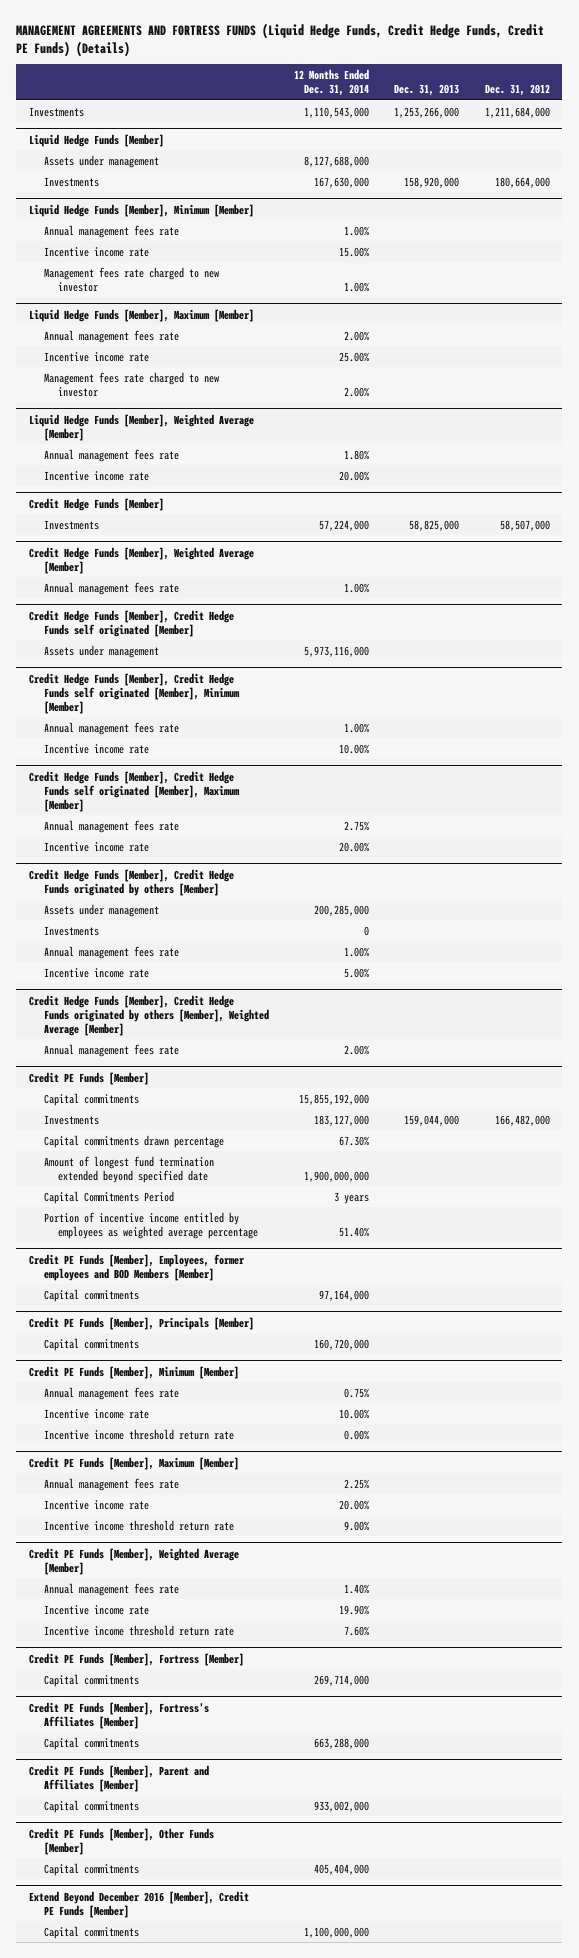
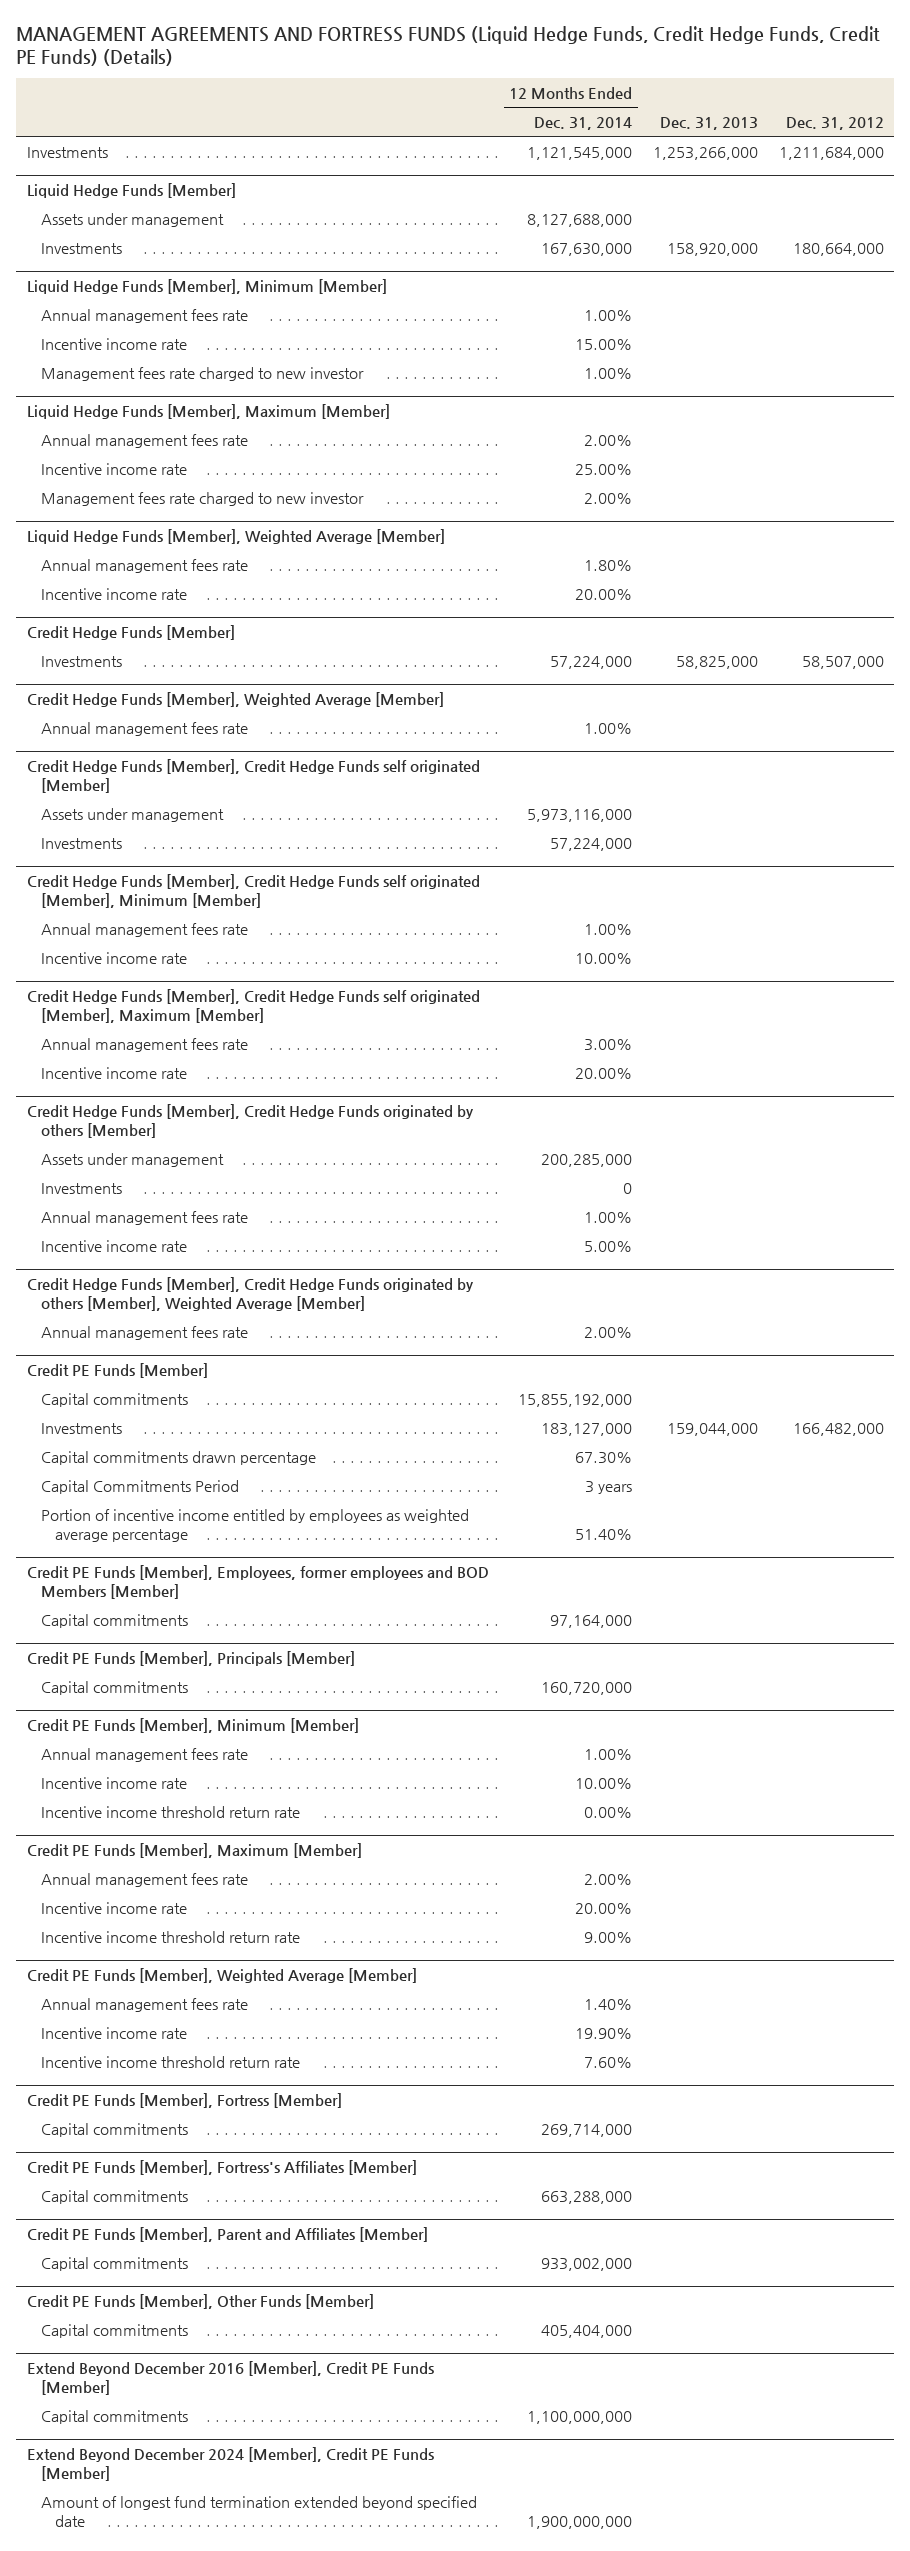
- Investments | 1,110,543,000 | 1,253,266,000 | 1,211,684,000
+ Investments | 1,121,545,000 | 1,253,266,000 | 1,211,684,000
@ Credit Hedge Funds [Member], Credit Hedge Funds self originated [Member]
+ Investments | 57,224,000 | |
@ Credit Hedge Funds [Member], Credit Hedge Funds self originated [Member], Maximum [Member]
- Annual management fees rate | 2.75% | |
+ Annual management fees rate | 3.00% | |
@ Credit PE Funds [Member]
- Amount of longest fund termination extended beyond specified date | 1,900,000,000 | |
@ Credit PE Funds [Member], Minimum [Member]
- Annual management fees rate | 0.75% | |
+ Annual management fees rate | 1.00% | |
@ Credit PE Funds [Member], Maximum [Member]
- Annual management fees rate | 2.25% | |
+ Annual management fees rate | 2.00% | |
+ Extend Beyond December 2024 [Member], Credit PE Funds [Member]
+ Amount of longest fund termination extended beyond specified date | 1,900,000,000 | |

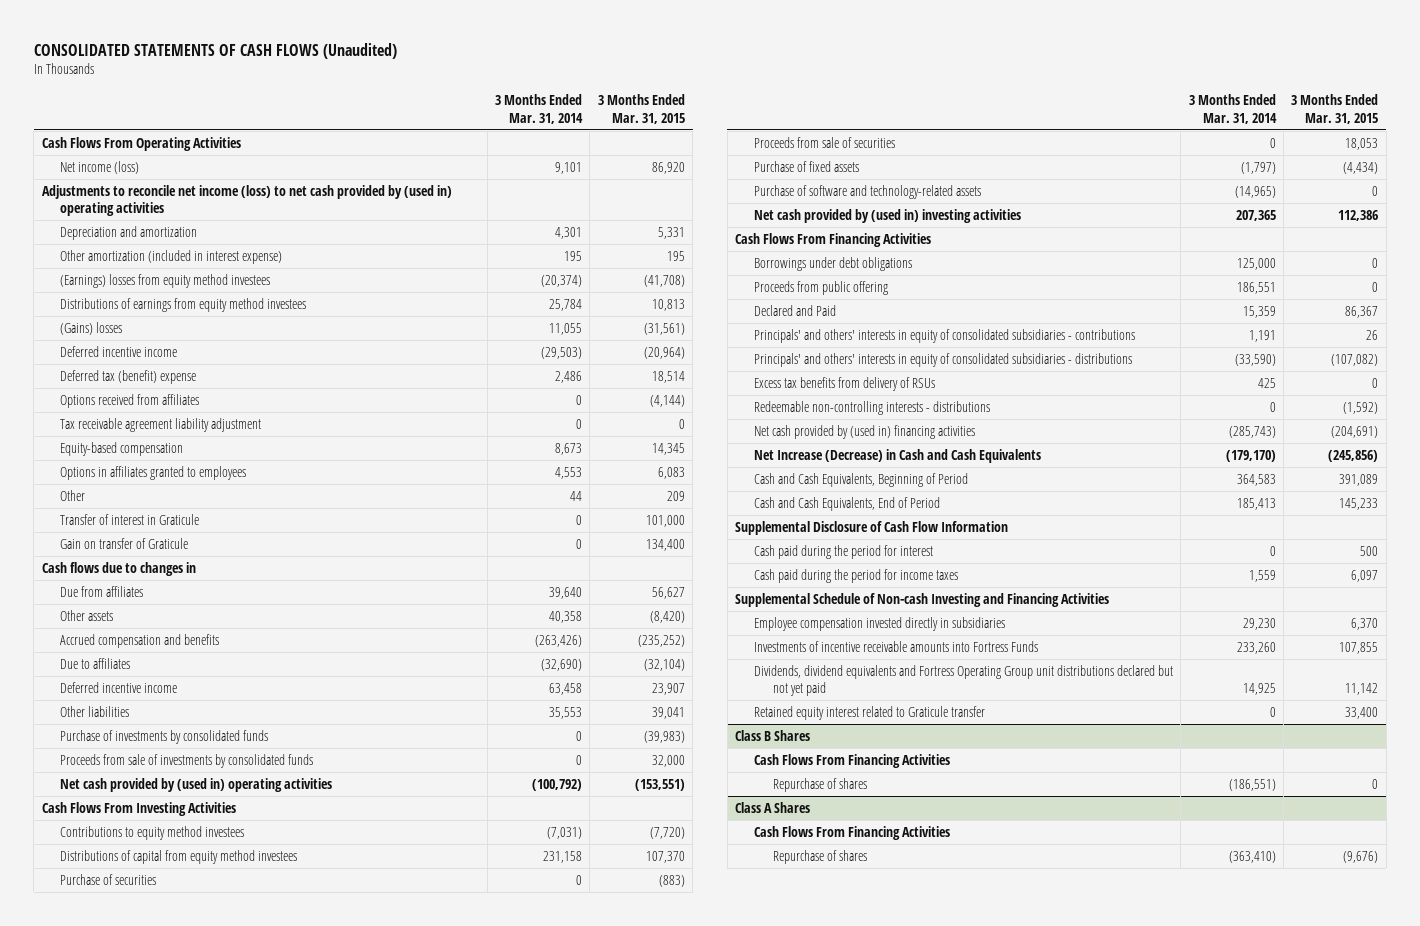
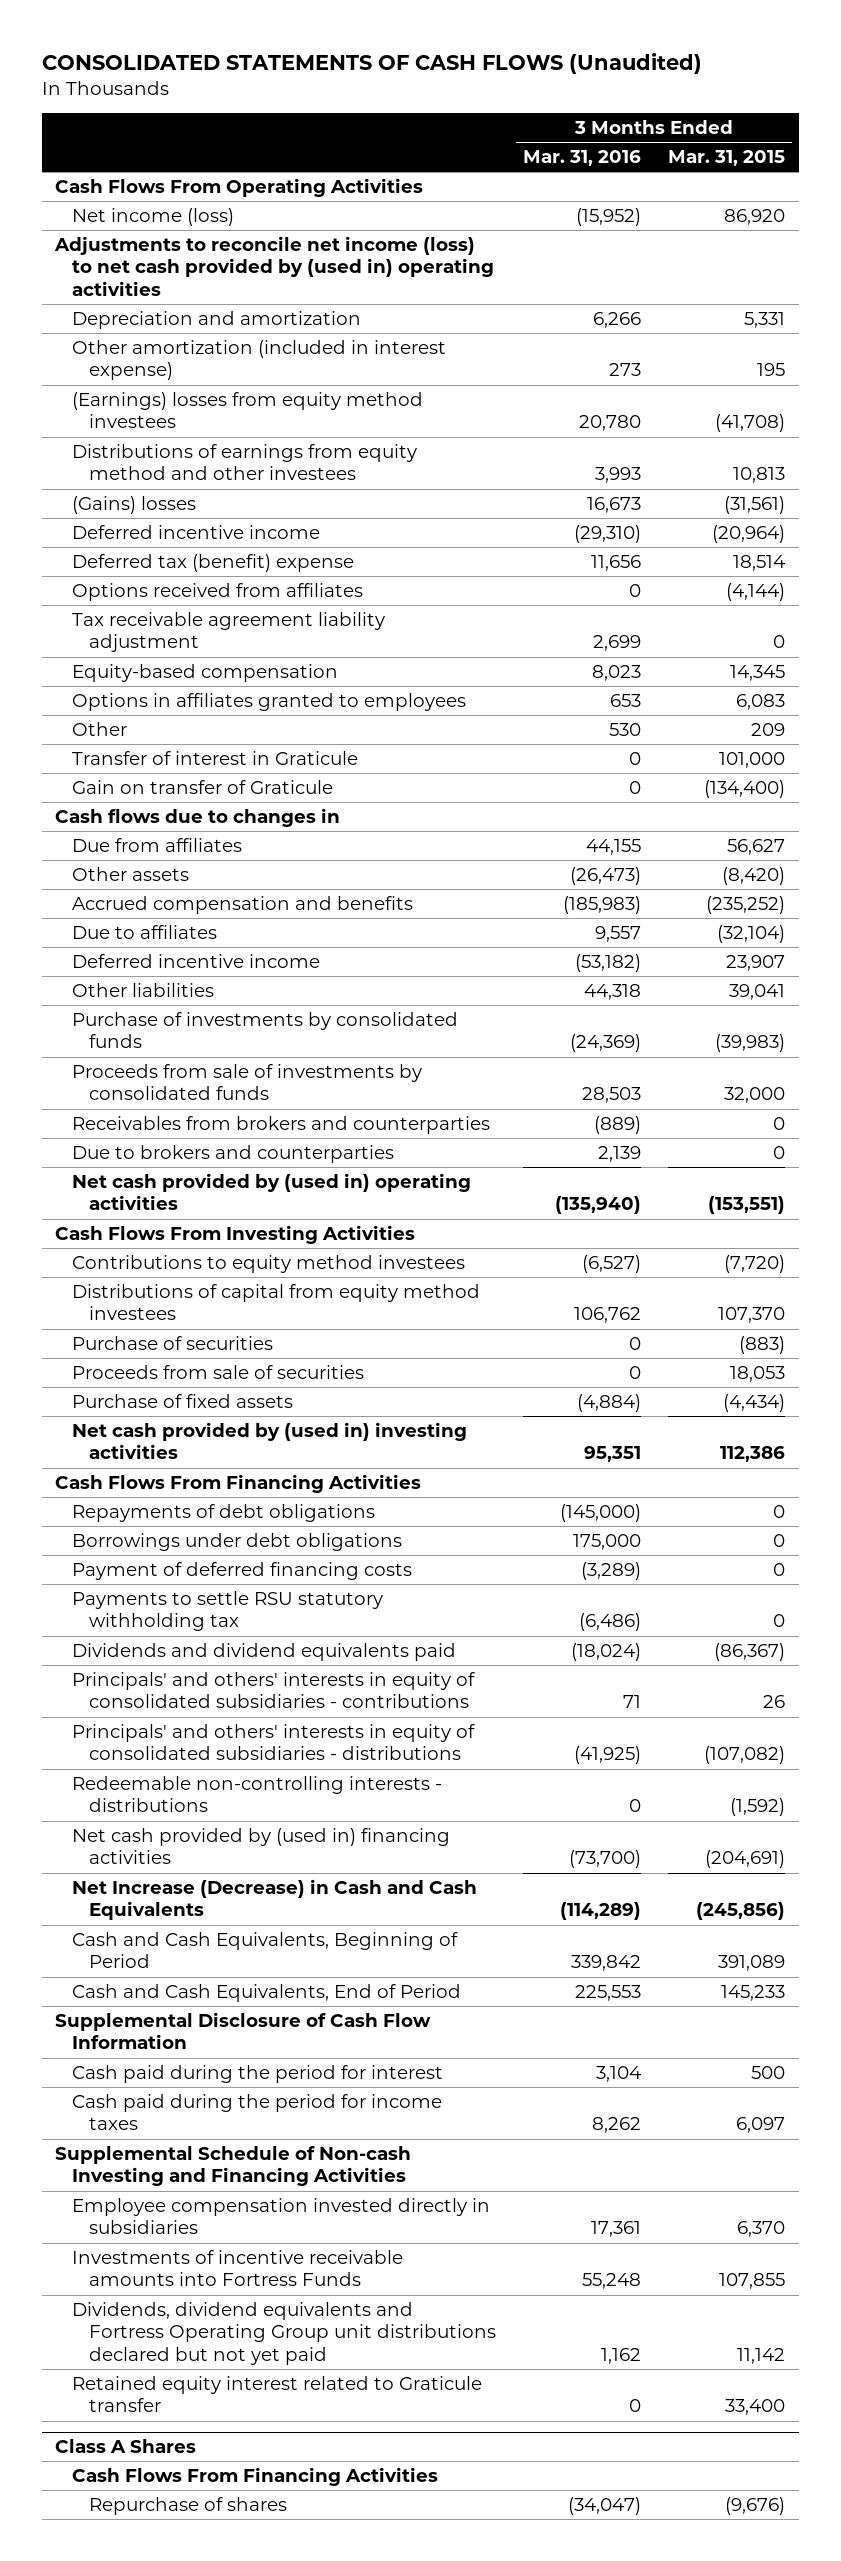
- | 3 Months Ended Mar. 31, 2014 | 3 Months Ended Mar. 31, 2015
+ | 3 Months Ended Mar. 31, 2016 | 3 Months Ended Mar. 31, 2015
- Distributions of earnings from equity method investees | 25,784 | 10,813
+ Distributions of earnings from equity method and other investees | 3,993 | 10,813
- Gain on transfer of Graticule | 0 | 134,400
+ Gain on transfer of Graticule | 0 | (134,400)
+ Receivables from brokers and counterparties | (889) | 0
+ Due to brokers and counterparties | 2,139 | 0
- Purchase of software and technology-related assets | (14,965) | 0
+ Repayments of debt obligations | (145,000) | 0
- Proceeds from public offering | 186,551 | 0
- Declared and Paid | 15,359 | 86,367
+ Payment of deferred financing costs | (3,289) | 0
+ Payments to settle RSU statutory withholding tax | (6,486) | 0
+ Dividends and dividend equivalents paid | (18,024) | (86,367)
- Excess tax benefits from delivery of RSUs | 425 | 0
- Class B Shares
- Cash Flows From Financing Activities
- Repurchase of shares | (186,551) | 0

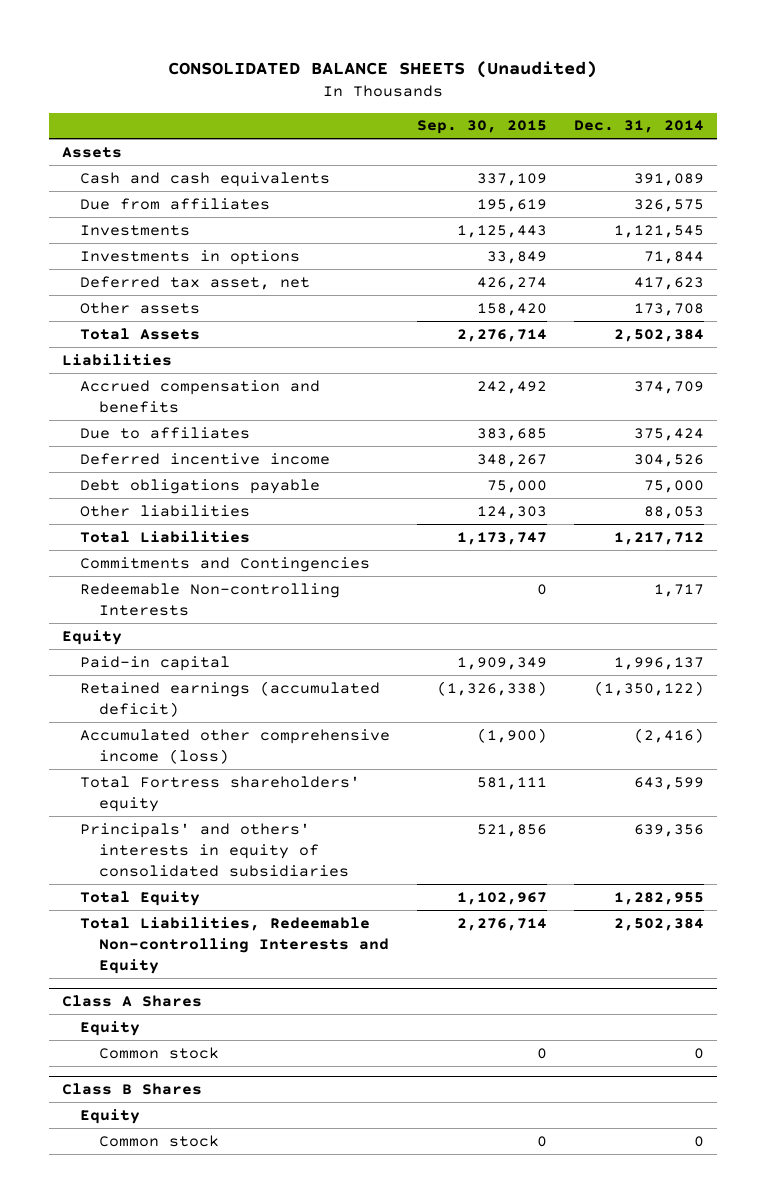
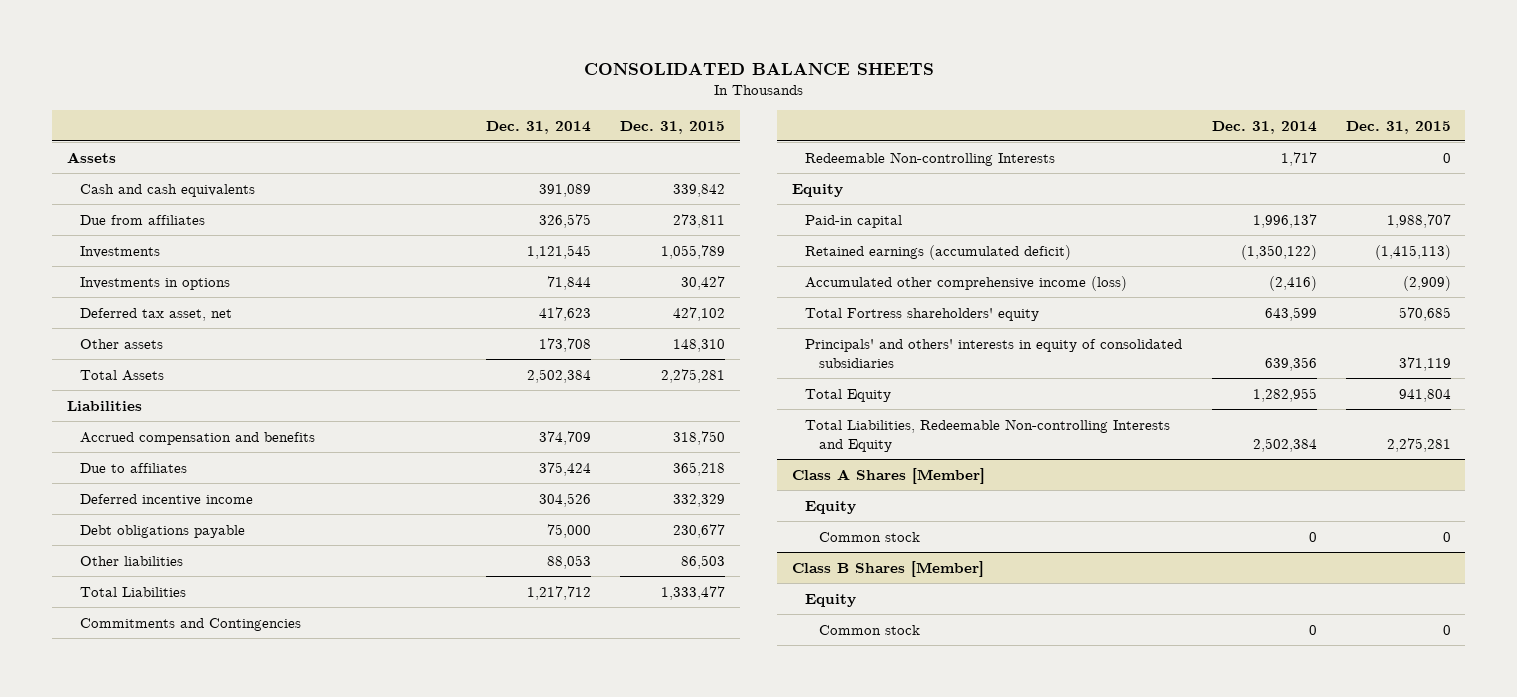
- CONSOLIDATED BALANCE SHEETS (Unaudited)
+ CONSOLIDATED BALANCE SHEETS
- | Sep. 30, 2015 | Dec. 31, 2014
+ | Dec. 31, 2014 | Dec. 31, 2015
- Class A Shares
+ Class A Shares [Member]
- Class B Shares
+ Class B Shares [Member]

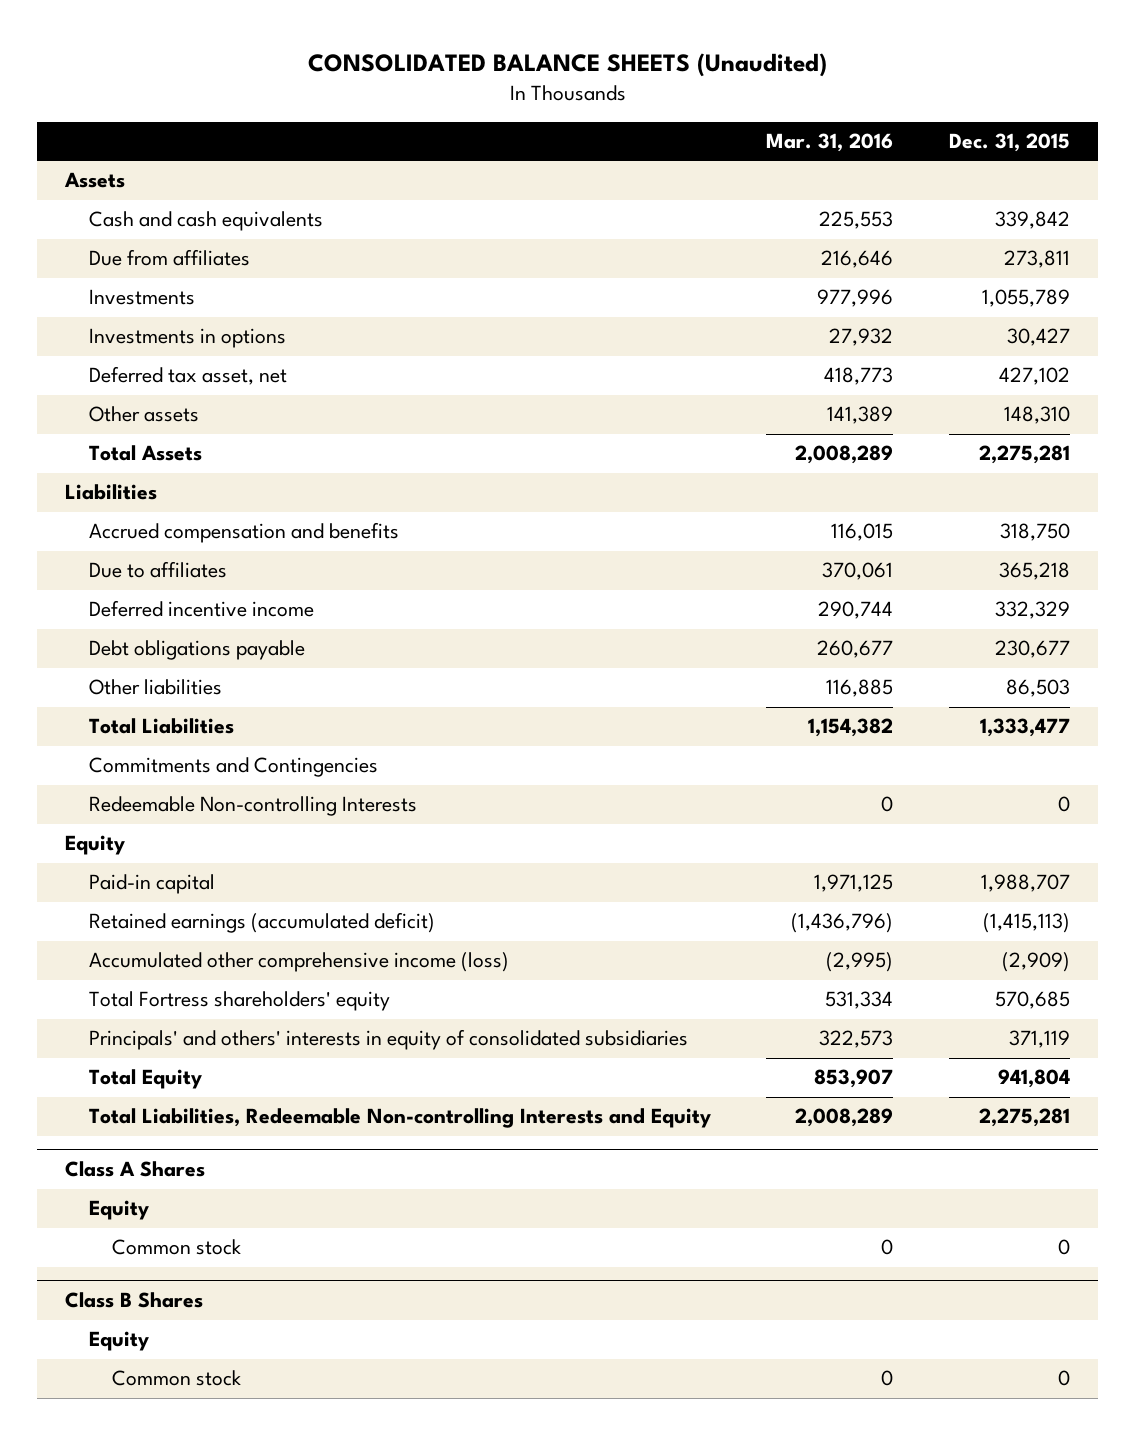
- CONSOLIDATED BALANCE SHEETS
+ CONSOLIDATED BALANCE SHEETS (Unaudited)
- | Dec. 31, 2014 | Dec. 31, 2015
+ | Mar. 31, 2016 | Dec. 31, 2015
- Class A Shares [Member]
+ Class A Shares
- Class B Shares [Member]
+ Class B Shares

